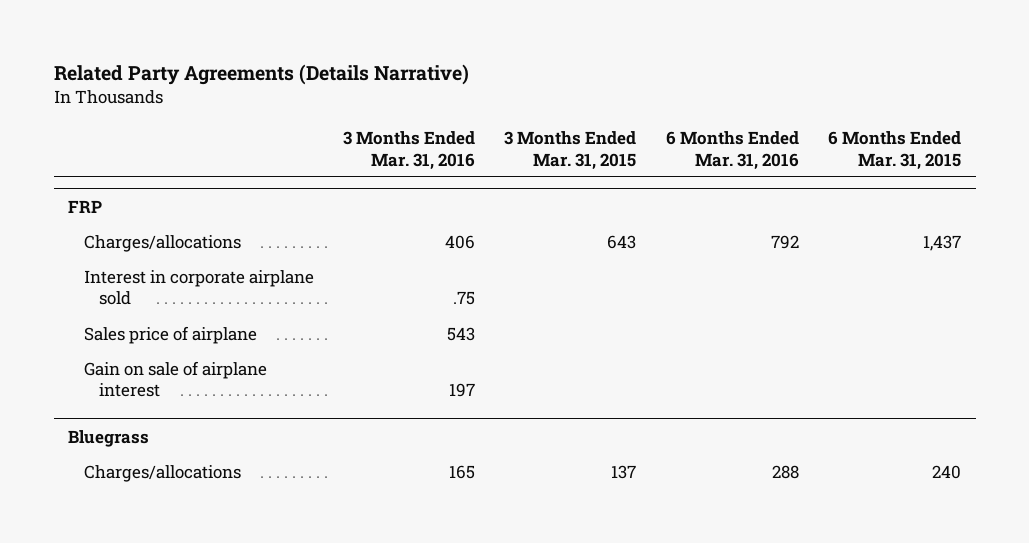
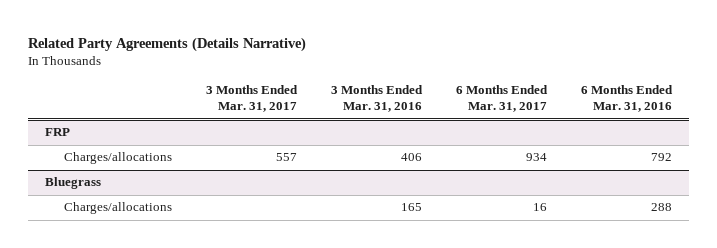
- | 3 Months Ended Mar. 31, 2016 | 3 Months Ended Mar. 31, 2015 | 6 Months Ended Mar. 31, 2016 | 6 Months Ended Mar. 31, 2015
+ | 3 Months Ended Mar. 31, 2017 | 3 Months Ended Mar. 31, 2016 | 6 Months Ended Mar. 31, 2017 | 6 Months Ended Mar. 31, 2016
@ FRP
- Interest in corporate airplane sold | .75 | | |
- Sales price of airplane | 543 | | |
- Gain on sale of airplane interest | 197 | | |

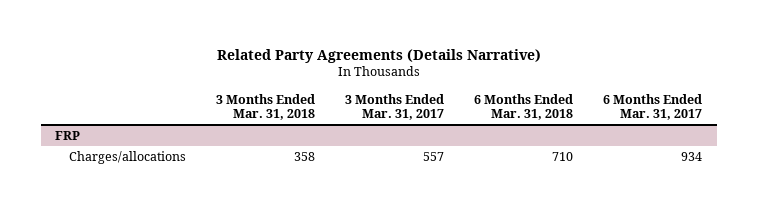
- | 3 Months Ended Mar. 31, 2017 | 3 Months Ended Mar. 31, 2016 | 6 Months Ended Mar. 31, 2017 | 6 Months Ended Mar. 31, 2016
+ | 3 Months Ended Mar. 31, 2018 | 3 Months Ended Mar. 31, 2017 | 6 Months Ended Mar. 31, 2018 | 6 Months Ended Mar. 31, 2017
- Bluegrass
- Charges/allocations | | 165 | 16 | 288

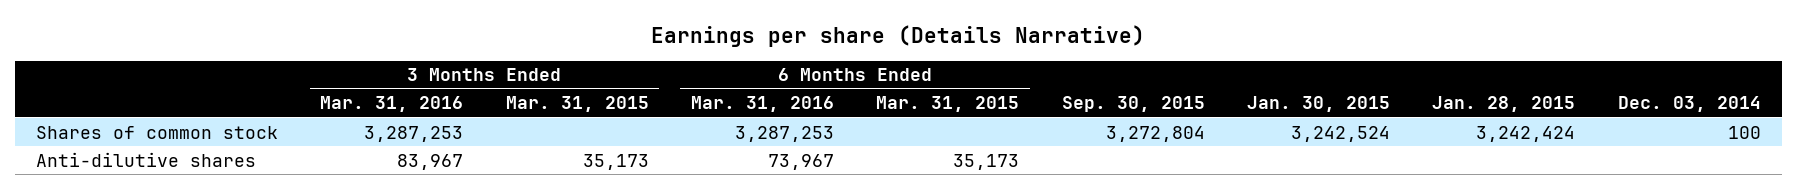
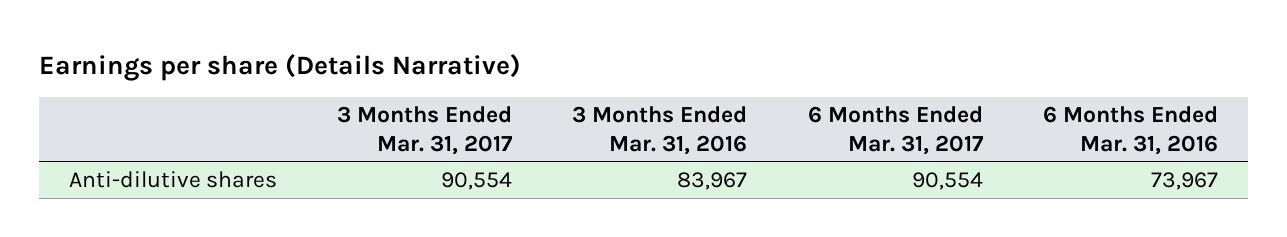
- | 3 Months Ended Mar. 31, 2016 | 3 Months Ended Mar. 31, 2015 | 6 Months Ended Mar. 31, 2016 | 6 Months Ended Mar. 31, 2015 | Sep. 30, 2015 | Jan. 30, 2015 | Jan. 28, 2015 | Dec. 03, 2014
+ | 3 Months Ended Mar. 31, 2017 | 3 Months Ended Mar. 31, 2016 | 6 Months Ended Mar. 31, 2017 | 6 Months Ended Mar. 31, 2016
- Shares of common stock | 3,287,253 | | 3,287,253 | | 3,272,804 | 3,242,524 | 3,242,424 | 100

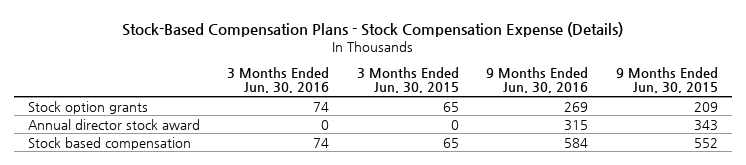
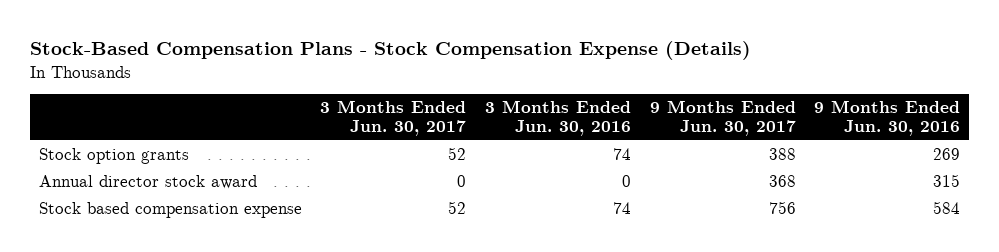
- | 3 Months Ended Jun. 30, 2016 | 3 Months Ended Jun. 30, 2015 | 9 Months Ended Jun. 30, 2016 | 9 Months Ended Jun. 30, 2015
+ | 3 Months Ended Jun. 30, 2017 | 3 Months Ended Jun. 30, 2016 | 9 Months Ended Jun. 30, 2017 | 9 Months Ended Jun. 30, 2016
- Stock based compensation | 74 | 65 | 584 | 552
+ Stock based compensation expense | 52 | 74 | 756 | 584

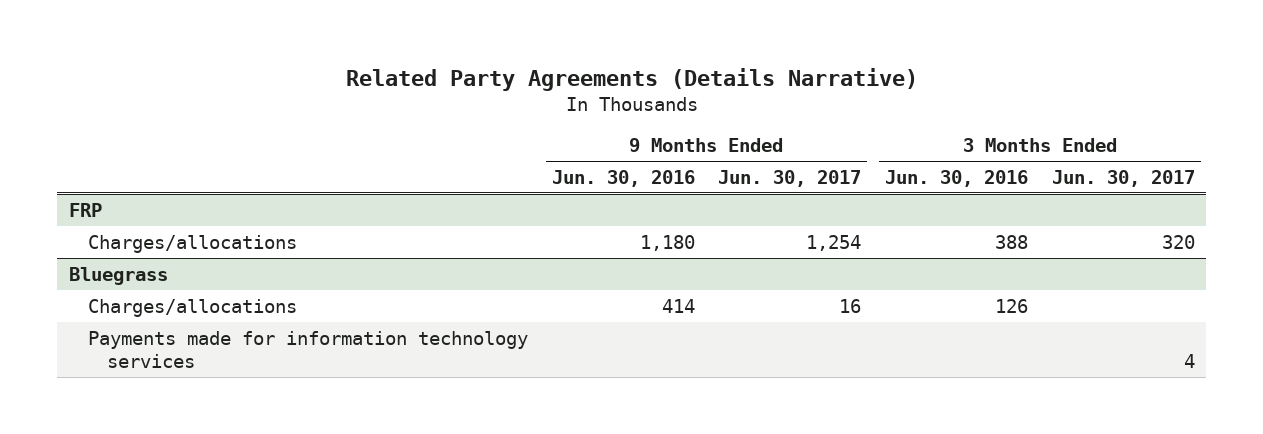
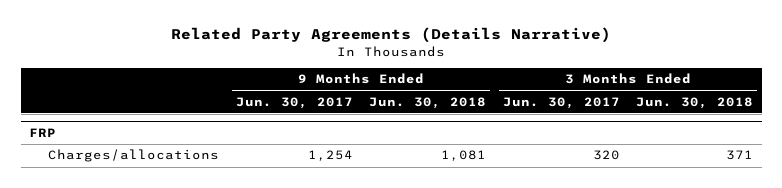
- | 9 Months Ended Jun. 30, 2016 | 9 Months Ended Jun. 30, 2017 | 3 Months Ended Jun. 30, 2016 | 3 Months Ended Jun. 30, 2017
+ | 9 Months Ended Jun. 30, 2017 | 9 Months Ended Jun. 30, 2018 | 3 Months Ended Jun. 30, 2017 | 3 Months Ended Jun. 30, 2018
- Bluegrass
- Charges/allocations | 414 | 16 | 126 |
- Payments made for information technology services | | | | 4

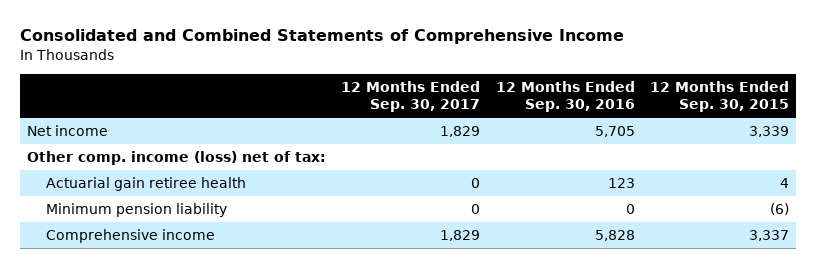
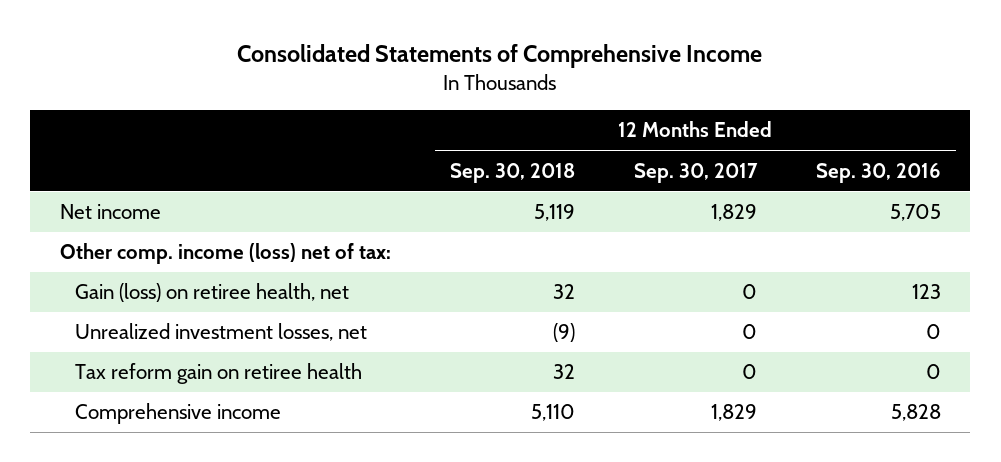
- Consolidated and Combined Statements of Comprehensive Income
+ Consolidated Statements of Comprehensive Income
- | 12 Months Ended Sep. 30, 2017 | 12 Months Ended Sep. 30, 2016 | 12 Months Ended Sep. 30, 2015
+ | 12 Months Ended Sep. 30, 2018 | 12 Months Ended Sep. 30, 2017 | 12 Months Ended Sep. 30, 2016
- Actuarial gain retiree health | 0 | 123 | 4
- Minimum pension liability | 0 | 0 | (6)
+ Gain (loss) on retiree health, net | 32 | 0 | 123
+ Unrealized investment losses, net | (9) | 0 | 0
+ Tax reform gain on retiree health | 32 | 0 | 0

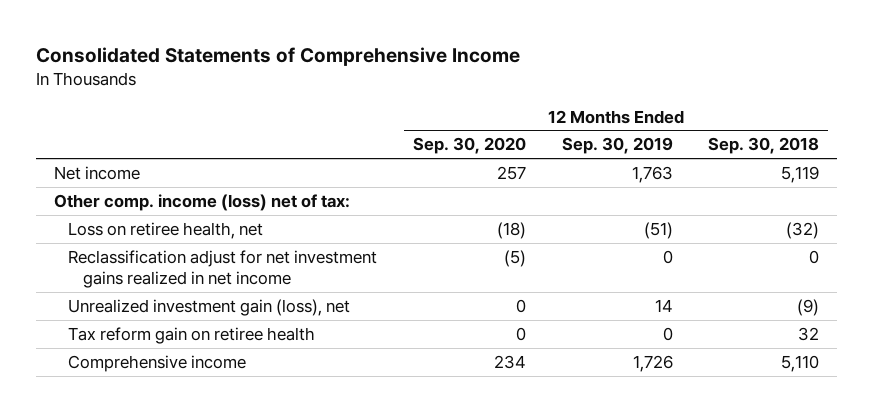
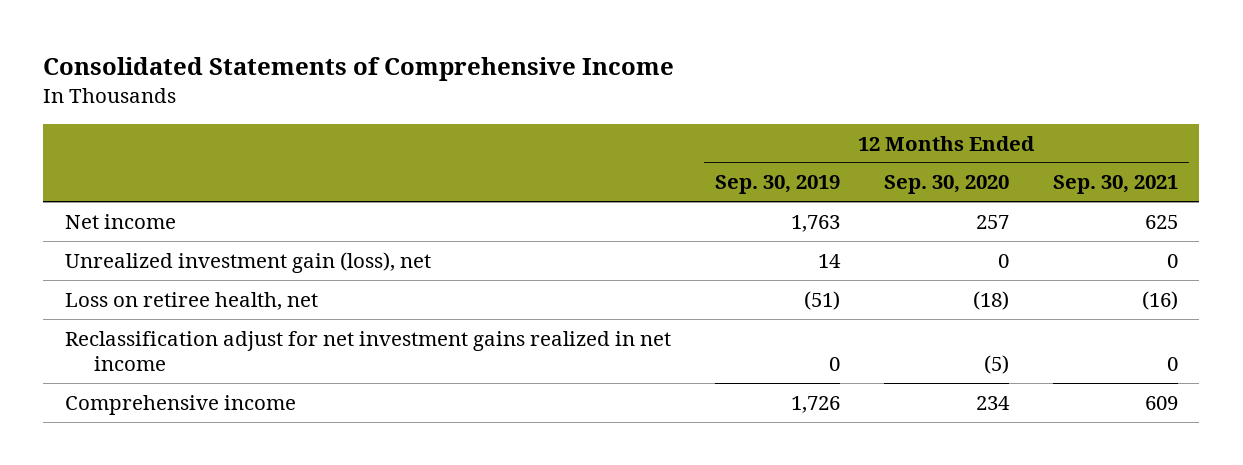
- | 12 Months Ended Sep. 30, 2020 | 12 Months Ended Sep. 30, 2019 | 12 Months Ended Sep. 30, 2018
+ | 12 Months Ended Sep. 30, 2019 | 12 Months Ended Sep. 30, 2020 | 12 Months Ended Sep. 30, 2021
- Other comp. income (loss) net of tax:
moved up: Unrealized investment gain (loss), net | 14 | 0 | 0
- Tax reform gain on retiree health | 0 | 0 | 32

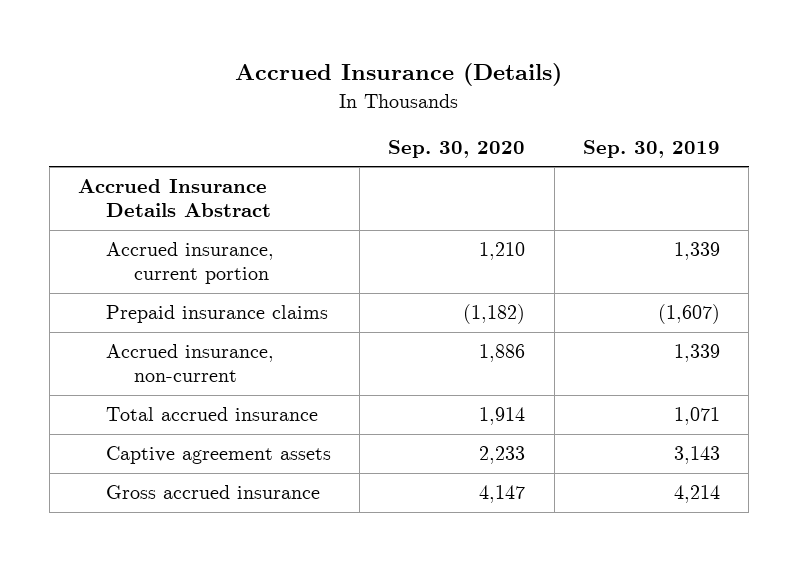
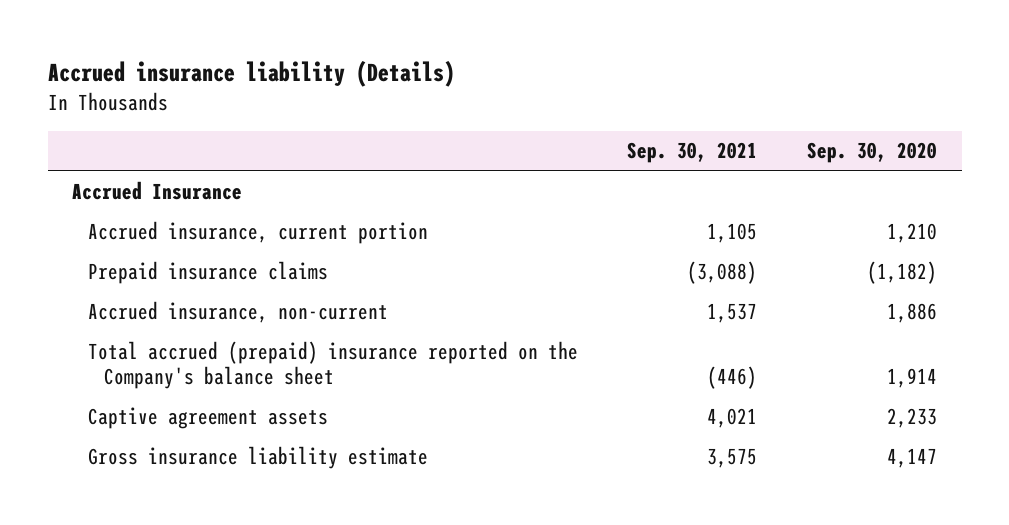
- Accrued Insurance (Details)
+ Accrued insurance liability (Details)
- | Sep. 30, 2020 | Sep. 30, 2019
+ | Sep. 30, 2021 | Sep. 30, 2020
- Accrued Insurance Details Abstract
+ Accrued Insurance
- Total accrued insurance | 1,914 | 1,071
+ Total accrued (prepaid) insurance reported on the Company's balance sheet | (446) | 1,914
- Gross accrued insurance | 4,147 | 4,214
+ Gross insurance liability estimate | 3,575 | 4,147

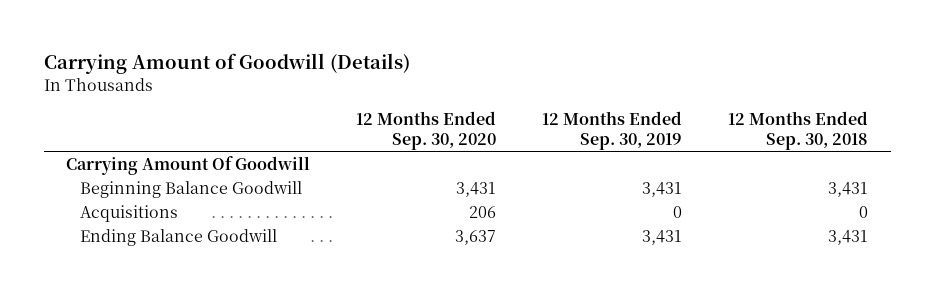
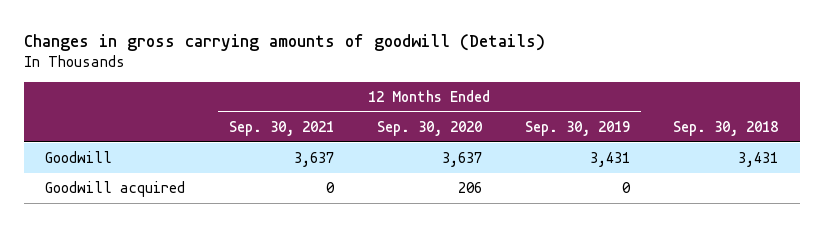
- Carrying Amount of Goodwill (Details)
+ Changes in gross carrying amounts of goodwill (Details)
- | 12 Months Ended Sep. 30, 2020 | 12 Months Ended Sep. 30, 2019 | 12 Months Ended Sep. 30, 2018
+ | 12 Months Ended Sep. 30, 2021 | 12 Months Ended Sep. 30, 2020 | 12 Months Ended Sep. 30, 2019 | Sep. 30, 2018
- Carrying Amount Of Goodwill
- Beginning Balance Goodwill | 3,431 | 3,431 | 3,431
- Acquisitions | 206 | 0 | 0
- Ending Balance Goodwill | 3,637 | 3,431 | 3,431
+ Goodwill | 3,637 | 3,637 | 3,431 | 3,431
+ Goodwill acquired | 0 | 206 | 0 |

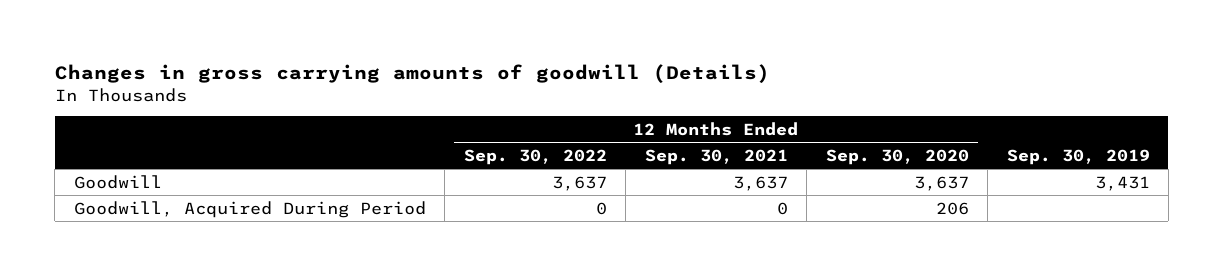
- | 12 Months Ended Sep. 30, 2021 | 12 Months Ended Sep. 30, 2020 | 12 Months Ended Sep. 30, 2019 | Sep. 30, 2018
+ | 12 Months Ended Sep. 30, 2022 | 12 Months Ended Sep. 30, 2021 | 12 Months Ended Sep. 30, 2020 | Sep. 30, 2019
- Goodwill acquired | 0 | 206 | 0 |
+ Goodwill, Acquired During Period | 0 | 0 | 206 |

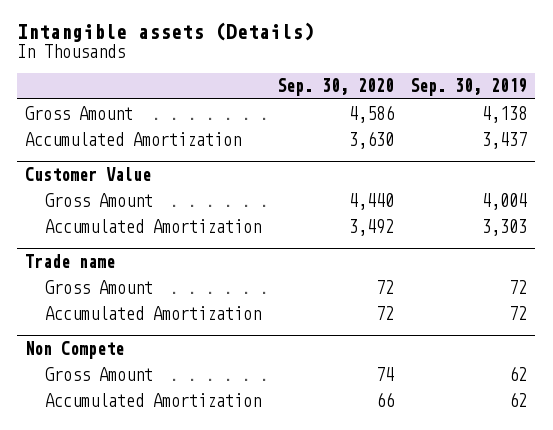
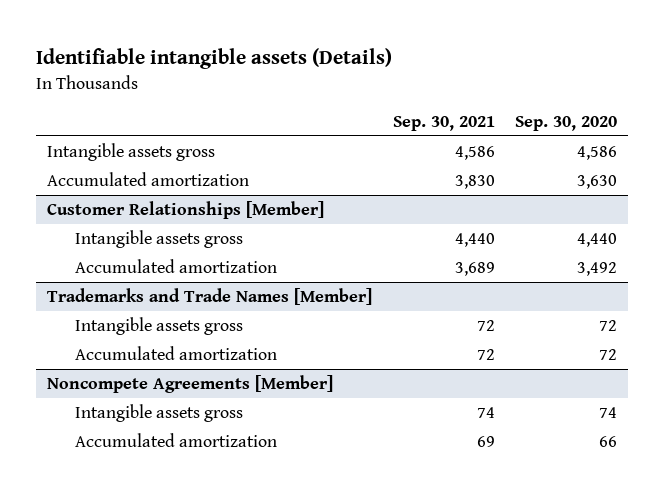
- Intangible assets (Details)
+ Identifiable intangible assets (Details)
- | Sep. 30, 2020 | Sep. 30, 2019
+ | Sep. 30, 2021 | Sep. 30, 2020
- Gross Amount | 4,586 | 4,138
- Accumulated Amortization | 3,630 | 3,437
- Customer Value
- Gross Amount | 4,440 | 4,004
- Accumulated Amortization | 3,492 | 3,303
- Trade name
- Gross Amount | 72 | 72
- Accumulated Amortization | 72 | 72
- Non Compete
- Gross Amount | 74 | 62
- Accumulated Amortization | 66 | 62
+ Intangible assets gross | 4,586 | 4,586
+ Accumulated amortization | 3,830 | 3,630
+ Customer Relationships [Member]
+ Intangible assets gross | 4,440 | 4,440
+ Accumulated amortization | 3,689 | 3,492
+ Trademarks and Trade Names [Member]
+ Intangible assets gross | 72 | 72
+ Accumulated amortization | 72 | 72
+ Noncompete Agreements [Member]
+ Intangible assets gross | 74 | 74
+ Accumulated amortization | 69 | 66

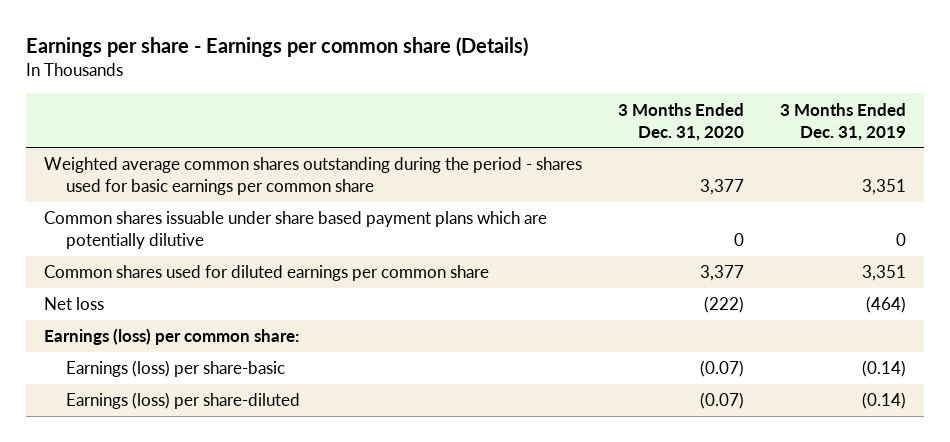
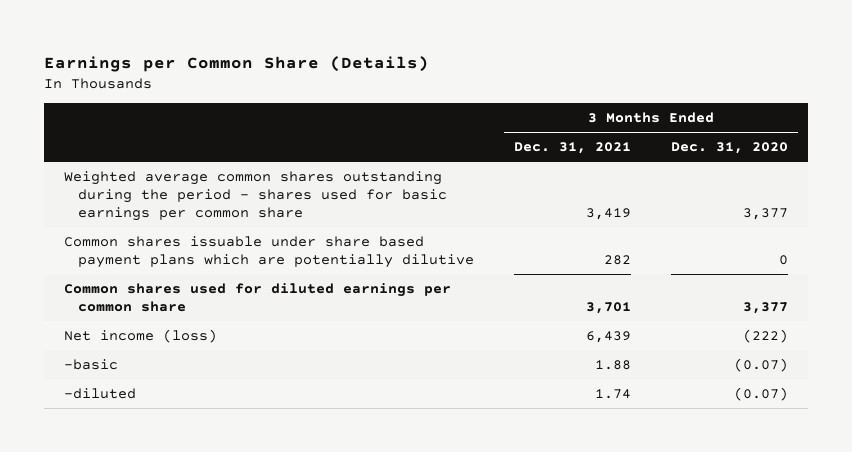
- Earnings per share - Earnings per common share (Details)
+ Earnings per Common Share (Details)
- | 3 Months Ended Dec. 31, 2020 | 3 Months Ended Dec. 31, 2019
+ | 3 Months Ended Dec. 31, 2021 | 3 Months Ended Dec. 31, 2020
- Net loss | (222) | (464)
- Earnings (loss) per common share:
- Earnings (loss) per share-basic | (0.07) | (0.14)
- Earnings (loss) per share-diluted | (0.07) | (0.14)
+ Net income (loss) | 6,439 | (222)
+ -basic | 1.88 | (0.07)
+ -diluted | 1.74 | (0.07)

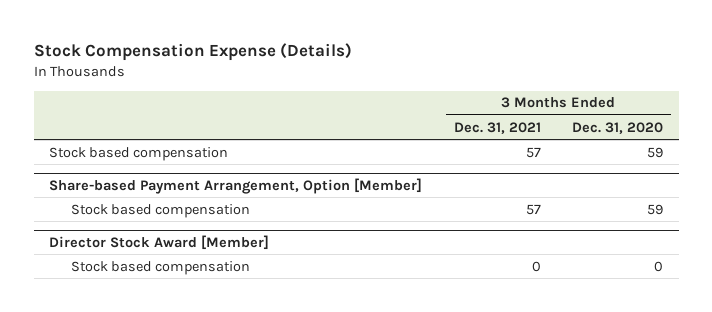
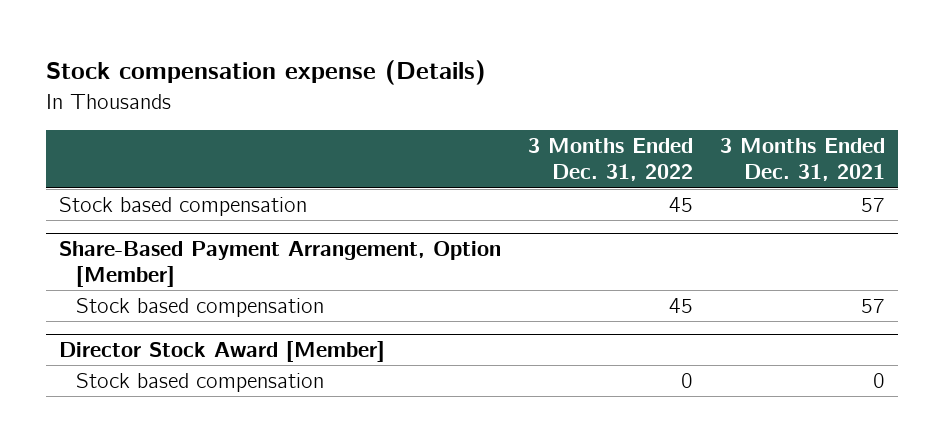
- Stock Compensation Expense (Details)
+ Stock compensation expense (Details)
- | 3 Months Ended Dec. 31, 2021 | 3 Months Ended Dec. 31, 2020
+ | 3 Months Ended Dec. 31, 2022 | 3 Months Ended Dec. 31, 2021
- Share-based Payment Arrangement, Option [Member]
+ Share-Based Payment Arrangement, Option [Member]

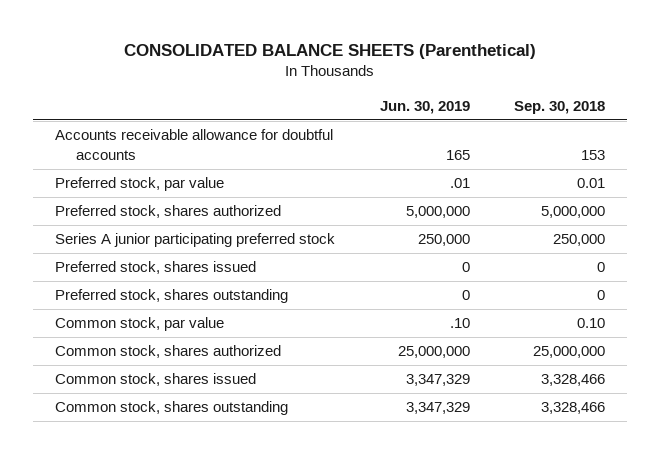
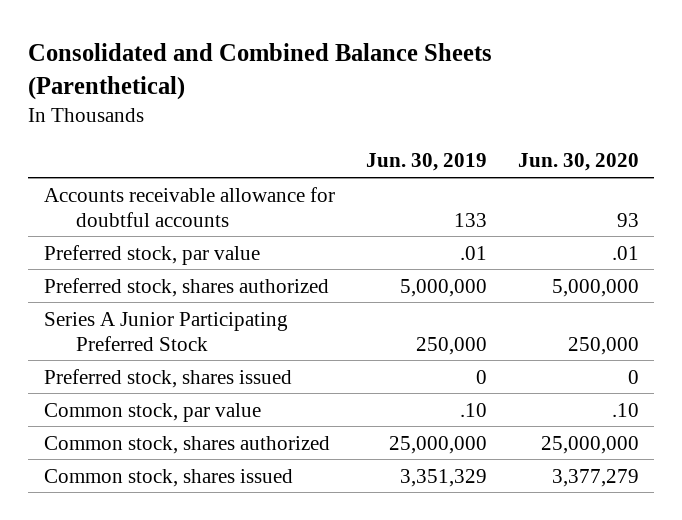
- CONSOLIDATED BALANCE SHEETS (Parenthetical)
+ Consolidated and Combined Balance Sheets (Parenthetical)
- | Jun. 30, 2019 | Sep. 30, 2018
+ | Jun. 30, 2019 | Jun. 30, 2020
- Accounts receivable allowance for doubtful accounts | 165 | 153
+ Accounts receivable allowance for doubtful accounts | 133 | 93
- Series A junior participating preferred stock | 250,000 | 250,000
+ Series A Junior Participating Preferred Stock | 250,000 | 250,000
- Preferred stock, shares outstanding | 0 | 0
- Common stock, shares issued | 3,347,329 | 3,328,466
- Common stock, shares outstanding | 3,347,329 | 3,328,466
+ Common stock, shares issued | 3,351,329 | 3,377,279

